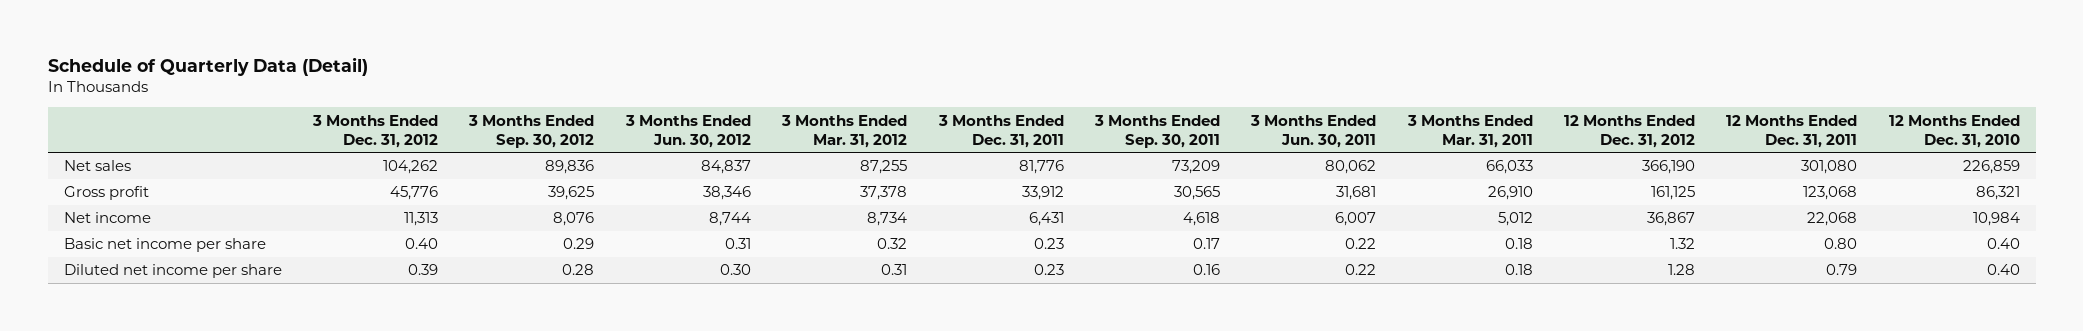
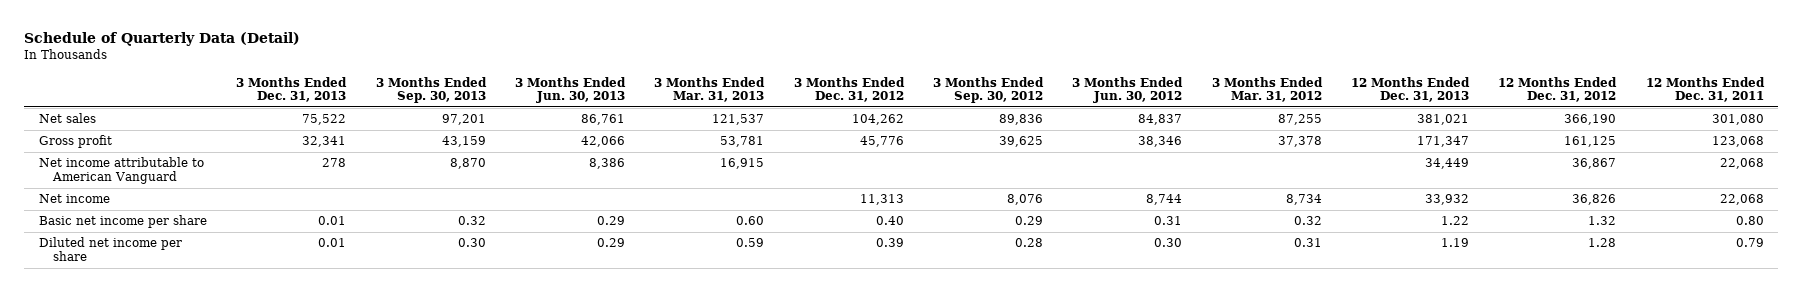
- | 3 Months Ended Dec. 31, 2012 | 3 Months Ended Sep. 30, 2012 | 3 Months Ended Jun. 30, 2012 | 3 Months Ended Mar. 31, 2012 | 3 Months Ended Dec. 31, 2011 | 3 Months Ended Sep. 30, 2011 | 3 Months Ended Jun. 30, 2011 | 3 Months Ended Mar. 31, 2011 | 12 Months Ended Dec. 31, 2012 | 12 Months Ended Dec. 31, 2011 | 12 Months Ended Dec. 31, 2010
+ | 3 Months Ended Dec. 31, 2013 | 3 Months Ended Sep. 30, 2013 | 3 Months Ended Jun. 30, 2013 | 3 Months Ended Mar. 31, 2013 | 3 Months Ended Dec. 31, 2012 | 3 Months Ended Sep. 30, 2012 | 3 Months Ended Jun. 30, 2012 | 3 Months Ended Mar. 31, 2012 | 12 Months Ended Dec. 31, 2013 | 12 Months Ended Dec. 31, 2012 | 12 Months Ended Dec. 31, 2011
- Net income | 11,313 | 8,076 | 8,744 | 8,734 | 6,431 | 4,618 | 6,007 | 5,012 | 36,867 | 22,068 | 10,984
+ Net income attributable to American Vanguard | 278 | 8,870 | 8,386 | 16,915 | | | | | 34,449 | 36,867 | 22,068
+ Net income | | | | | 11,313 | 8,076 | 8,744 | 8,734 | 33,932 | 36,826 | 22,068

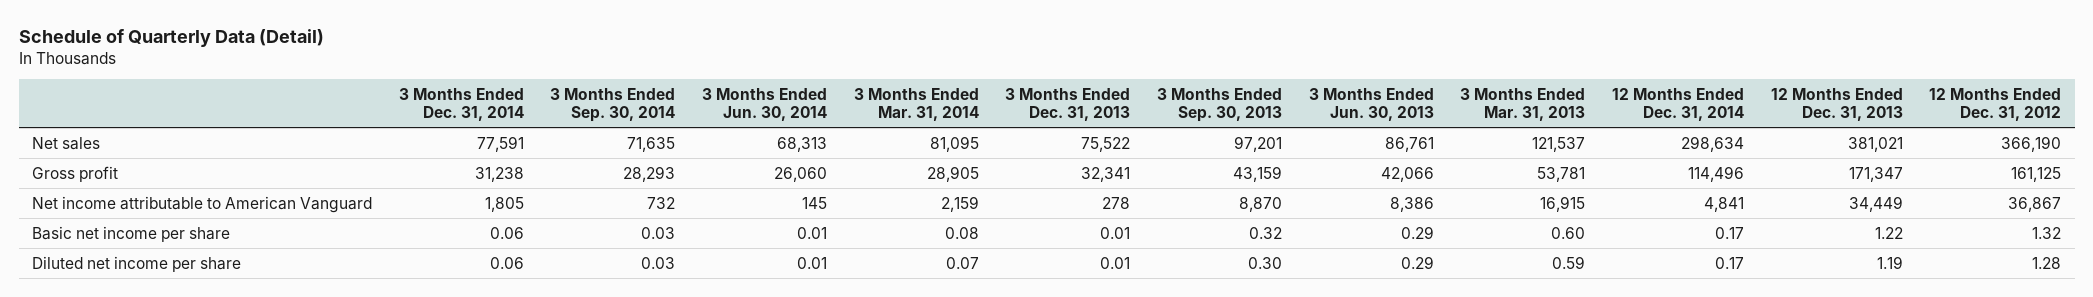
- | 3 Months Ended Dec. 31, 2013 | 3 Months Ended Sep. 30, 2013 | 3 Months Ended Jun. 30, 2013 | 3 Months Ended Mar. 31, 2013 | 3 Months Ended Dec. 31, 2012 | 3 Months Ended Sep. 30, 2012 | 3 Months Ended Jun. 30, 2012 | 3 Months Ended Mar. 31, 2012 | 12 Months Ended Dec. 31, 2013 | 12 Months Ended Dec. 31, 2012 | 12 Months Ended Dec. 31, 2011
+ | 3 Months Ended Dec. 31, 2014 | 3 Months Ended Sep. 30, 2014 | 3 Months Ended Jun. 30, 2014 | 3 Months Ended Mar. 31, 2014 | 3 Months Ended Dec. 31, 2013 | 3 Months Ended Sep. 30, 2013 | 3 Months Ended Jun. 30, 2013 | 3 Months Ended Mar. 31, 2013 | 12 Months Ended Dec. 31, 2014 | 12 Months Ended Dec. 31, 2013 | 12 Months Ended Dec. 31, 2012
- Net income | | | | | 11,313 | 8,076 | 8,744 | 8,734 | 33,932 | 36,826 | 22,068

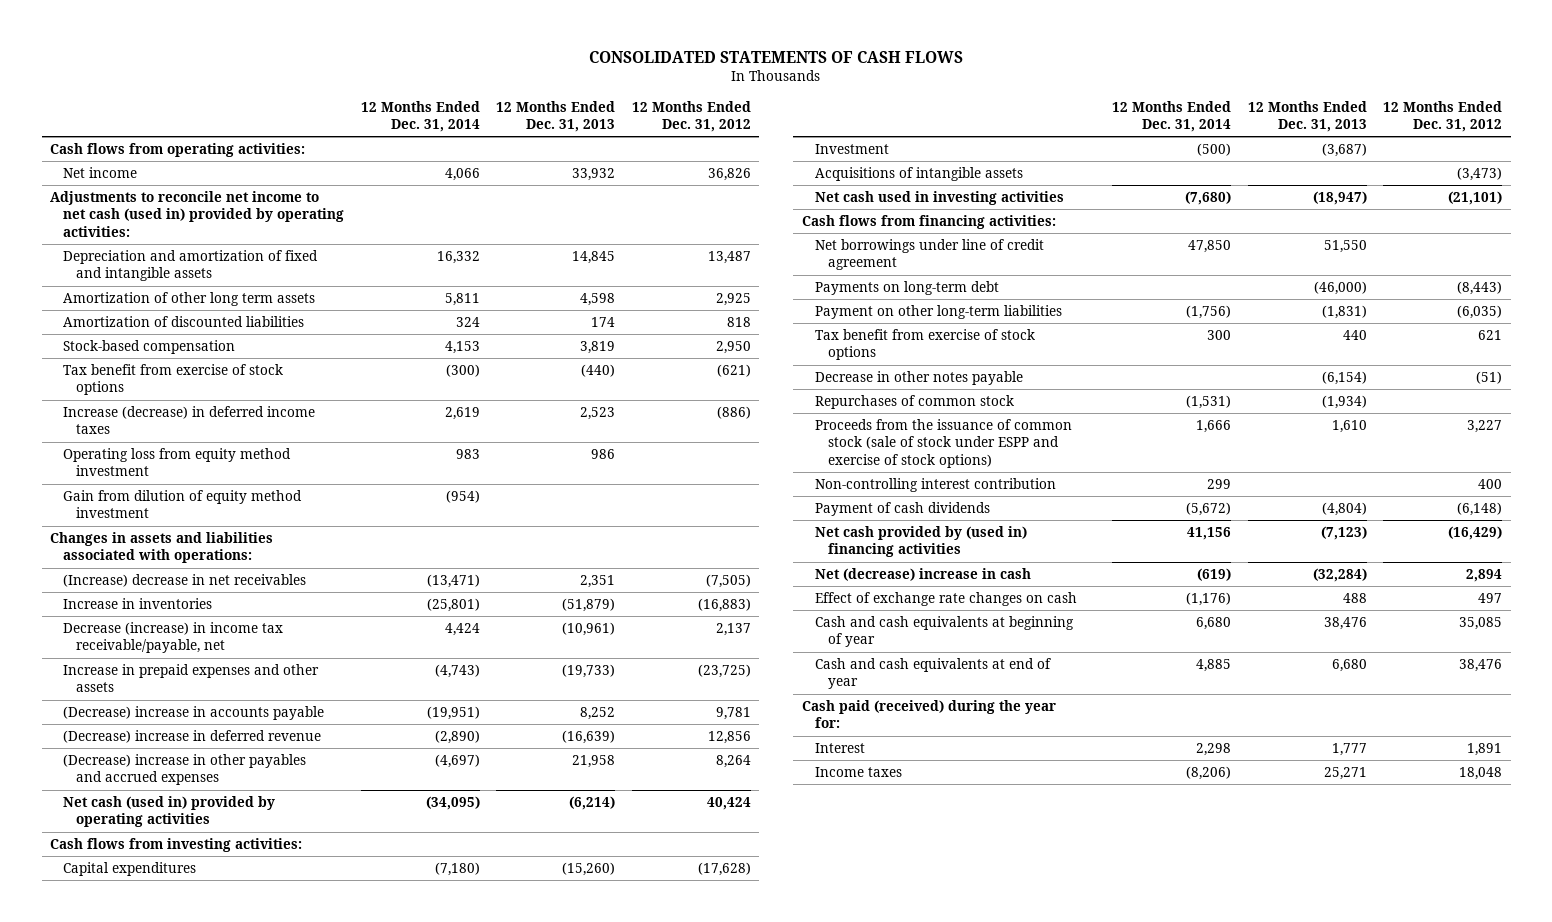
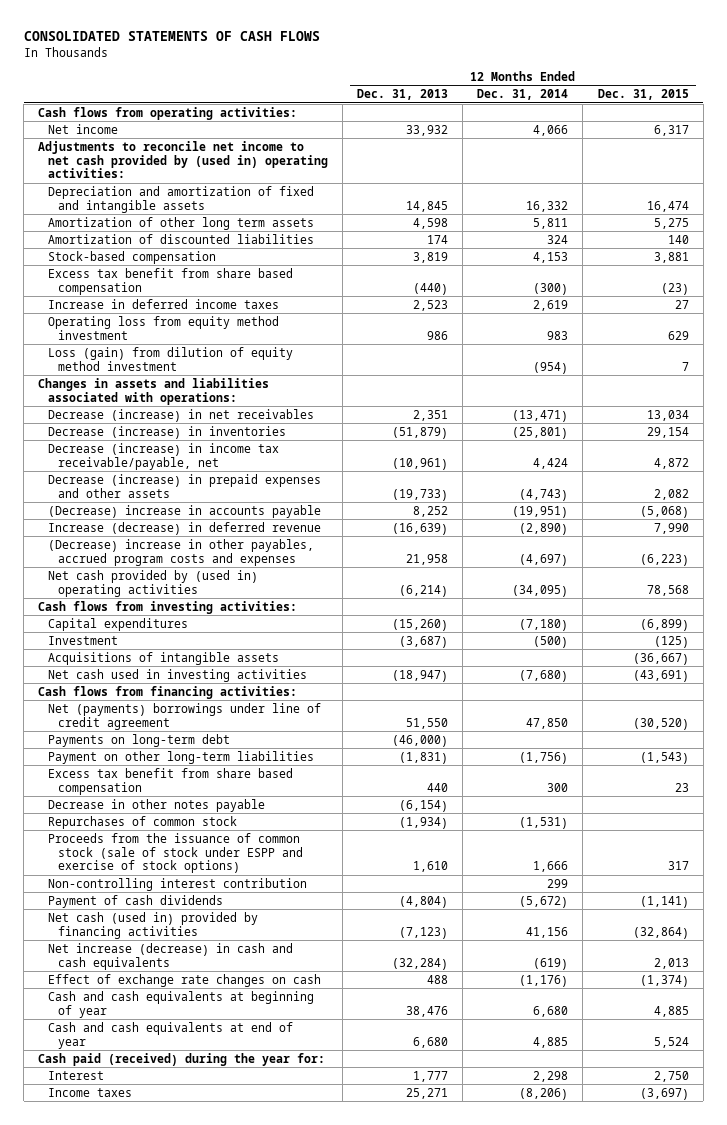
- | 12 Months Ended Dec. 31, 2014 | 12 Months Ended Dec. 31, 2013 | 12 Months Ended Dec. 31, 2012
+ | 12 Months Ended Dec. 31, 2013 | 12 Months Ended Dec. 31, 2014 | 12 Months Ended Dec. 31, 2015
- Adjustments to reconcile net income to net cash (used in) provided by operating activities:
+ Adjustments to reconcile net income to net cash provided by (used in) operating activities:
- Tax benefit from exercise of stock options | (300) | (440) | (621)
- Increase (decrease) in deferred income taxes | 2,619 | 2,523 | (886)
+ Excess tax benefit from share based compensation | (440) | (300) | (23)
+ Increase in deferred income taxes | 2,523 | 2,619 | 27
- Gain from dilution of equity method investment | (954) | |
+ Loss (gain) from dilution of equity method investment | | (954) | 7
- (Increase) decrease in net receivables | (13,471) | 2,351 | (7,505)
- Increase in inventories | (25,801) | (51,879) | (16,883)
+ Decrease (increase) in net receivables | 2,351 | (13,471) | 13,034
+ Decrease (increase) in inventories | (51,879) | (25,801) | 29,154
- Increase in prepaid expenses and other assets | (4,743) | (19,733) | (23,725)
+ Decrease (increase) in prepaid expenses and other assets | (19,733) | (4,743) | 2,082
- (Decrease) increase in deferred revenue | (2,890) | (16,639) | 12,856
- (Decrease) increase in other payables and accrued expenses | (4,697) | 21,958 | 8,264
- Net cash (used in) provided by operating activities | (34,095) | (6,214) | 40,424
+ Increase (decrease) in deferred revenue | (16,639) | (2,890) | 7,990
+ (Decrease) increase in other payables, accrued program costs and expenses | 21,958 | (4,697) | (6,223)
+ Net cash provided by (used in) operating activities | (6,214) | (34,095) | 78,568
- Net borrowings under line of credit agreement | 47,850 | 51,550 |
+ Net (payments) borrowings under line of credit agreement | 51,550 | 47,850 | (30,520)
- Tax benefit from exercise of stock options | 300 | 440 | 621
+ Excess tax benefit from share based compensation | 440 | 300 | 23
- Net cash provided by (used in) financing activities | 41,156 | (7,123) | (16,429)
- Net (decrease) increase in cash | (619) | (32,284) | 2,894
+ Net cash (used in) provided by financing activities | (7,123) | 41,156 | (32,864)
+ Net increase (decrease) in cash and cash equivalents | (32,284) | (619) | 2,013

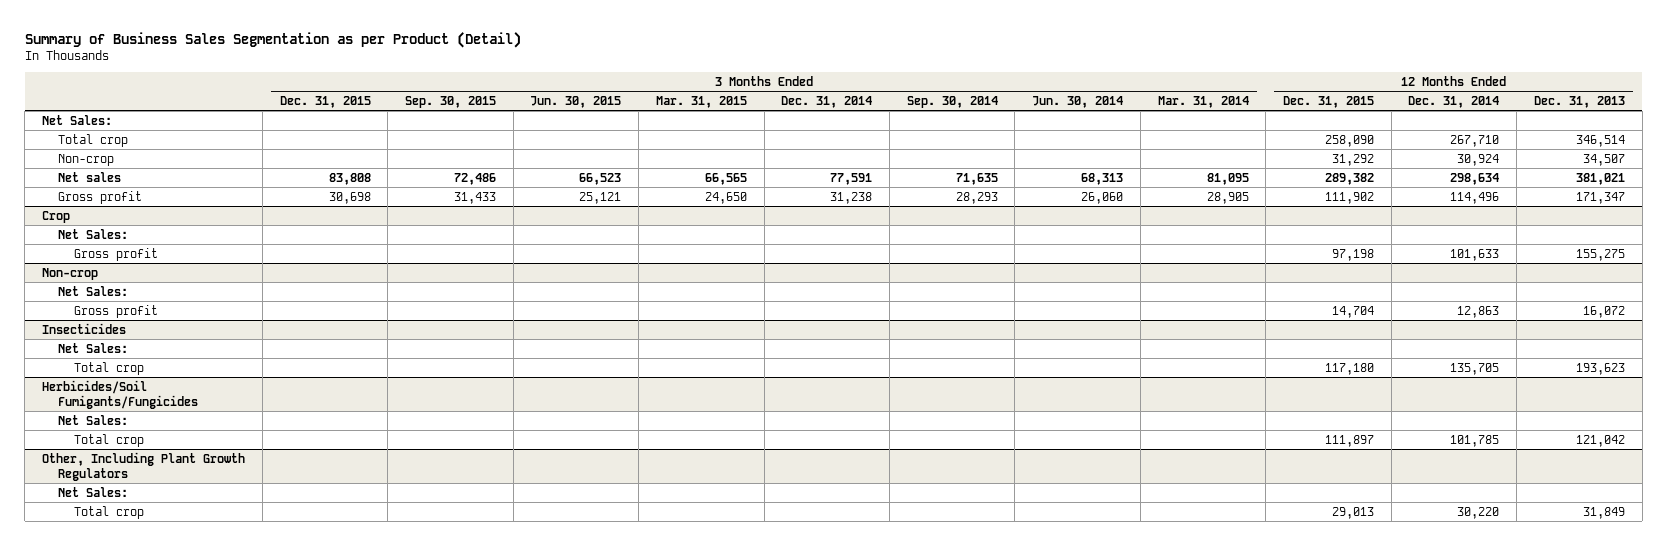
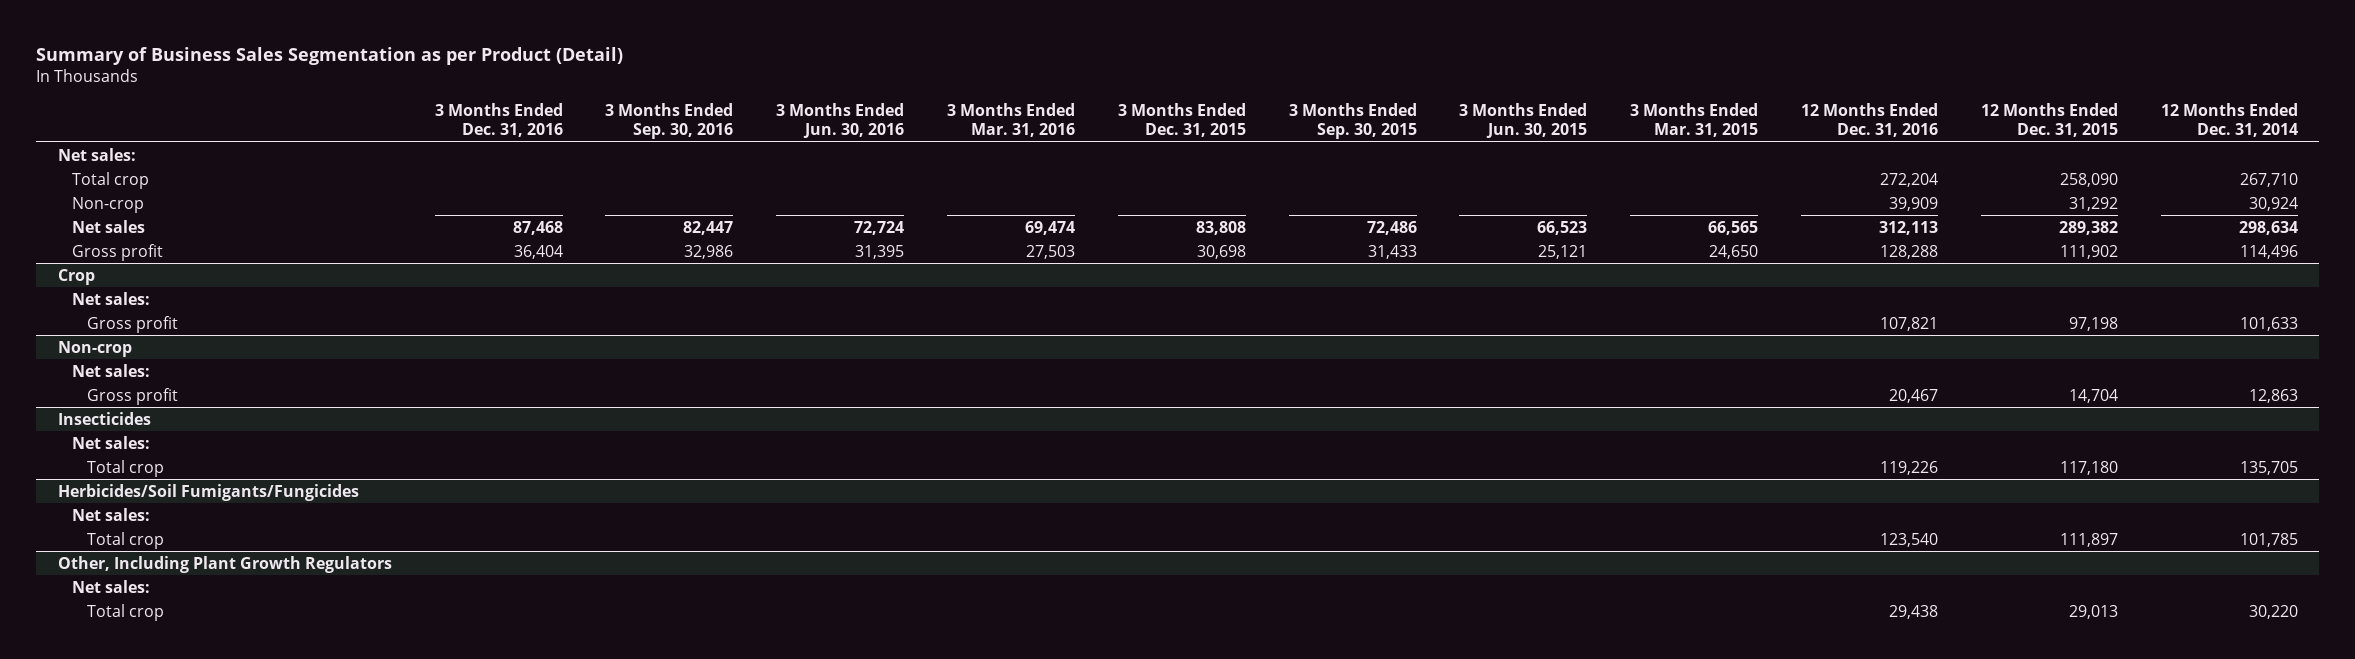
- | 3 Months Ended Dec. 31, 2015 | 3 Months Ended Sep. 30, 2015 | 3 Months Ended Jun. 30, 2015 | 3 Months Ended Mar. 31, 2015 | 3 Months Ended Dec. 31, 2014 | 3 Months Ended Sep. 30, 2014 | 3 Months Ended Jun. 30, 2014 | 3 Months Ended Mar. 31, 2014 | 12 Months Ended Dec. 31, 2015 | 12 Months Ended Dec. 31, 2014 | 12 Months Ended Dec. 31, 2013
+ | 3 Months Ended Dec. 31, 2016 | 3 Months Ended Sep. 30, 2016 | 3 Months Ended Jun. 30, 2016 | 3 Months Ended Mar. 31, 2016 | 3 Months Ended Dec. 31, 2015 | 3 Months Ended Sep. 30, 2015 | 3 Months Ended Jun. 30, 2015 | 3 Months Ended Mar. 31, 2015 | 12 Months Ended Dec. 31, 2016 | 12 Months Ended Dec. 31, 2015 | 12 Months Ended Dec. 31, 2014
- Net Sales:
+ Net sales:
@ Crop
- Net Sales:
+ Net sales:
@ Non-crop
- Net Sales:
+ Net sales:
@ Insecticides
- Net Sales:
+ Net sales:
@ Herbicides/Soil Fumigants/Fungicides
- Net Sales:
+ Net sales:
@ Other, Including Plant Growth Regulators
- Net Sales:
+ Net sales:

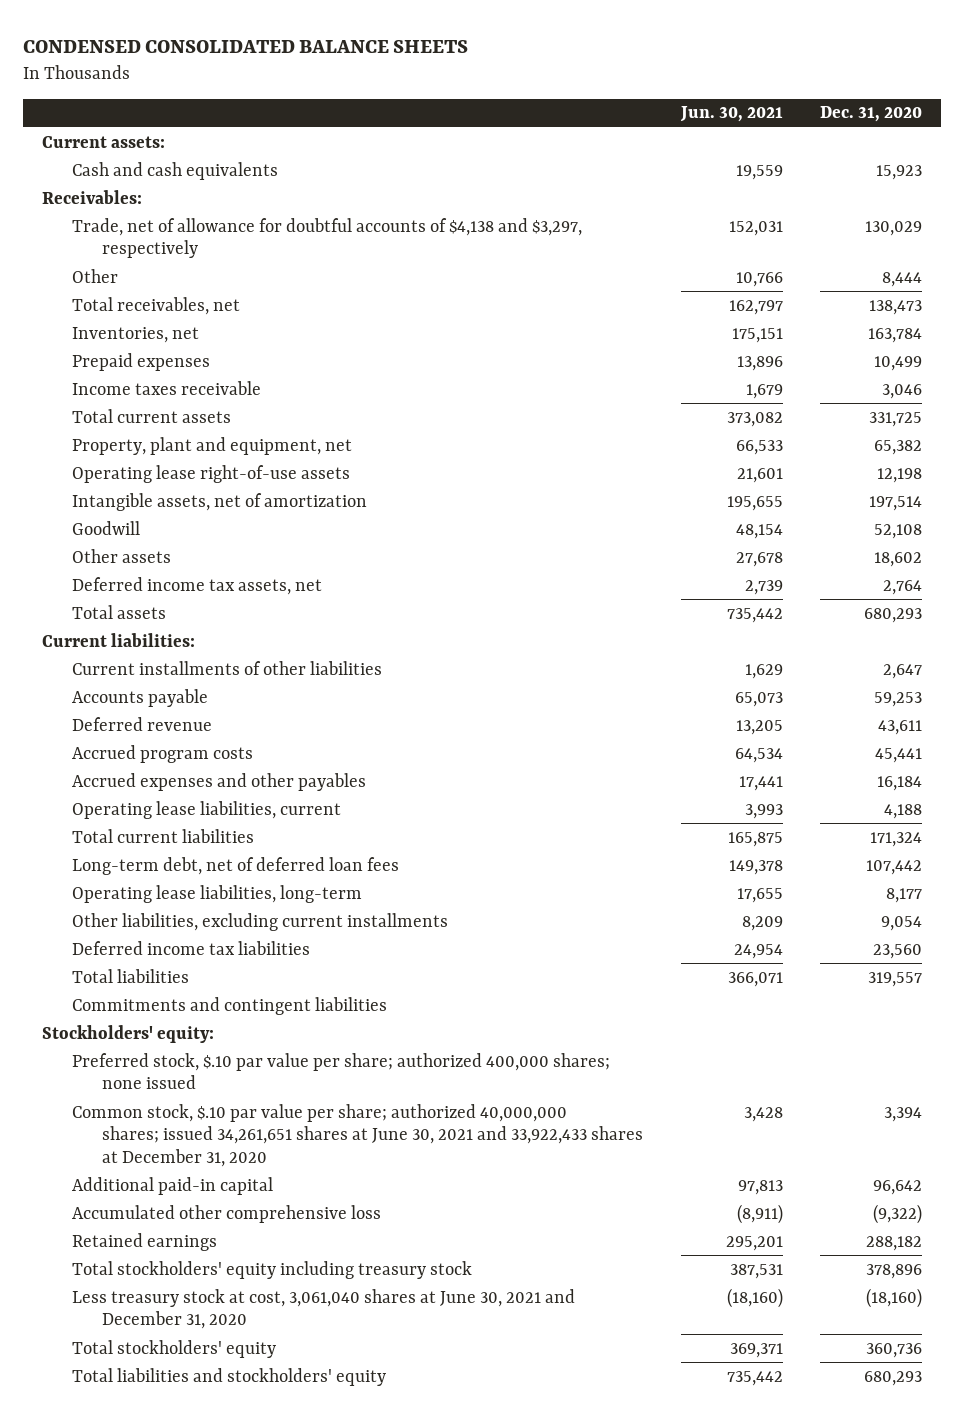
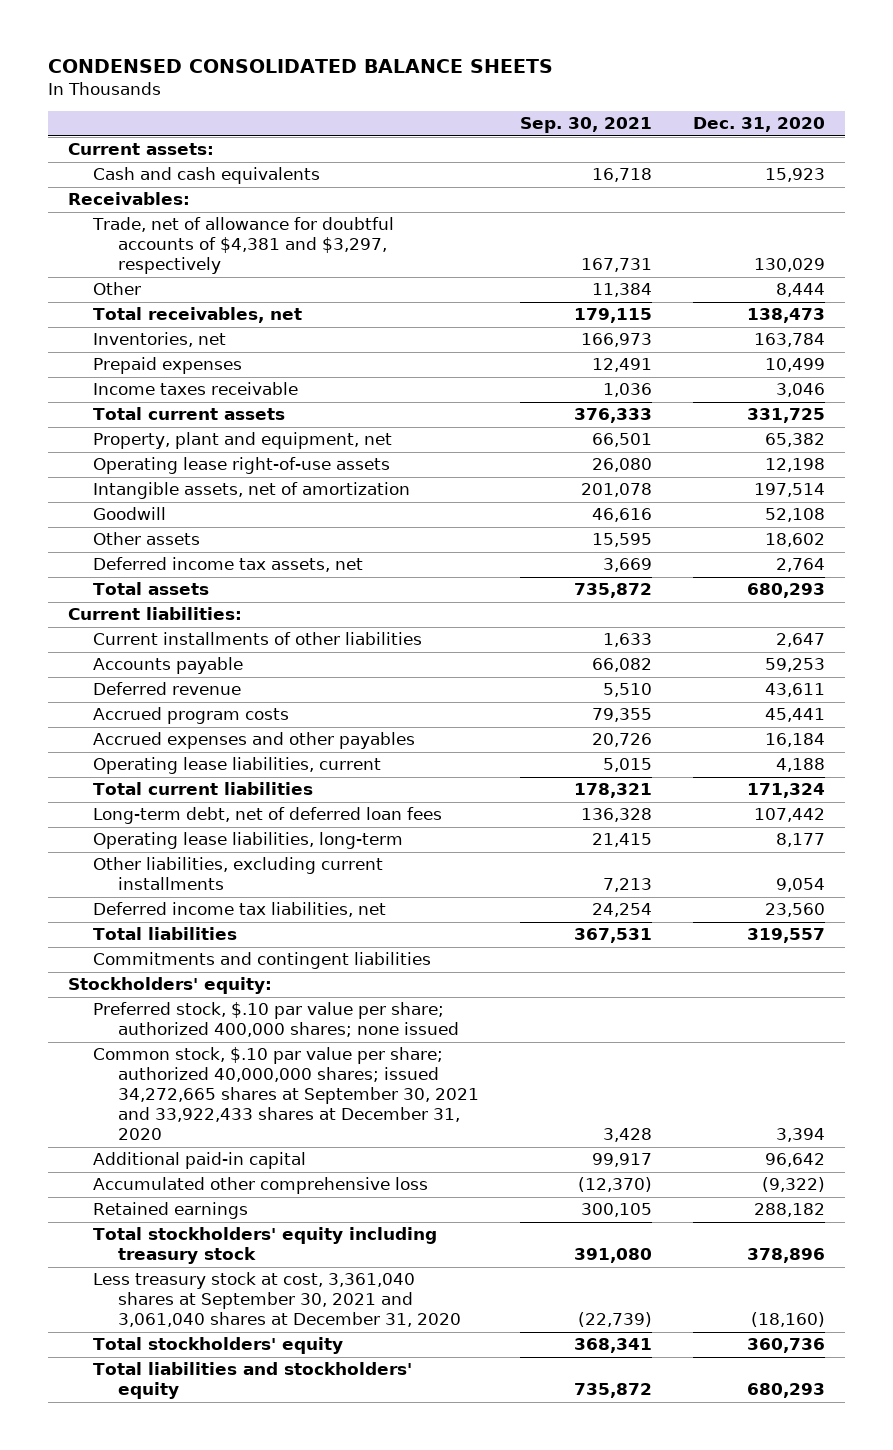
- | Jun. 30, 2021 | Dec. 31, 2020
+ | Sep. 30, 2021 | Dec. 31, 2020
- Trade, net of allowance for doubtful accounts of $4,138 and $3,297, respectively | 152,031 | 130,029
+ Trade, net of allowance for doubtful accounts of $4,381 and $3,297, respectively | 167,731 | 130,029
- Deferred income tax liabilities | 24,954 | 23,560
+ Deferred income tax liabilities, net | 24,254 | 23,560
- Common stock, $.10 par value per share; authorized 40,000,000 shares; issued 34,261,651 shares at June 30, 2021 and 33,922,433 shares at December 31, 2020 | 3,428 | 3,394
+ Common stock, $.10 par value per share; authorized 40,000,000 shares; issued 34,272,665 shares at September 30, 2021 and 33,922,433 shares at December 31, 2020 | 3,428 | 3,394
- Less treasury stock at cost, 3,061,040 shares at June 30, 2021 and December 31, 2020 | (18,160) | (18,160)
+ Less treasury stock at cost, 3,361,040 shares at September 30, 2021 and 3,061,040 shares at December 31, 2020 | (22,739) | (18,160)

